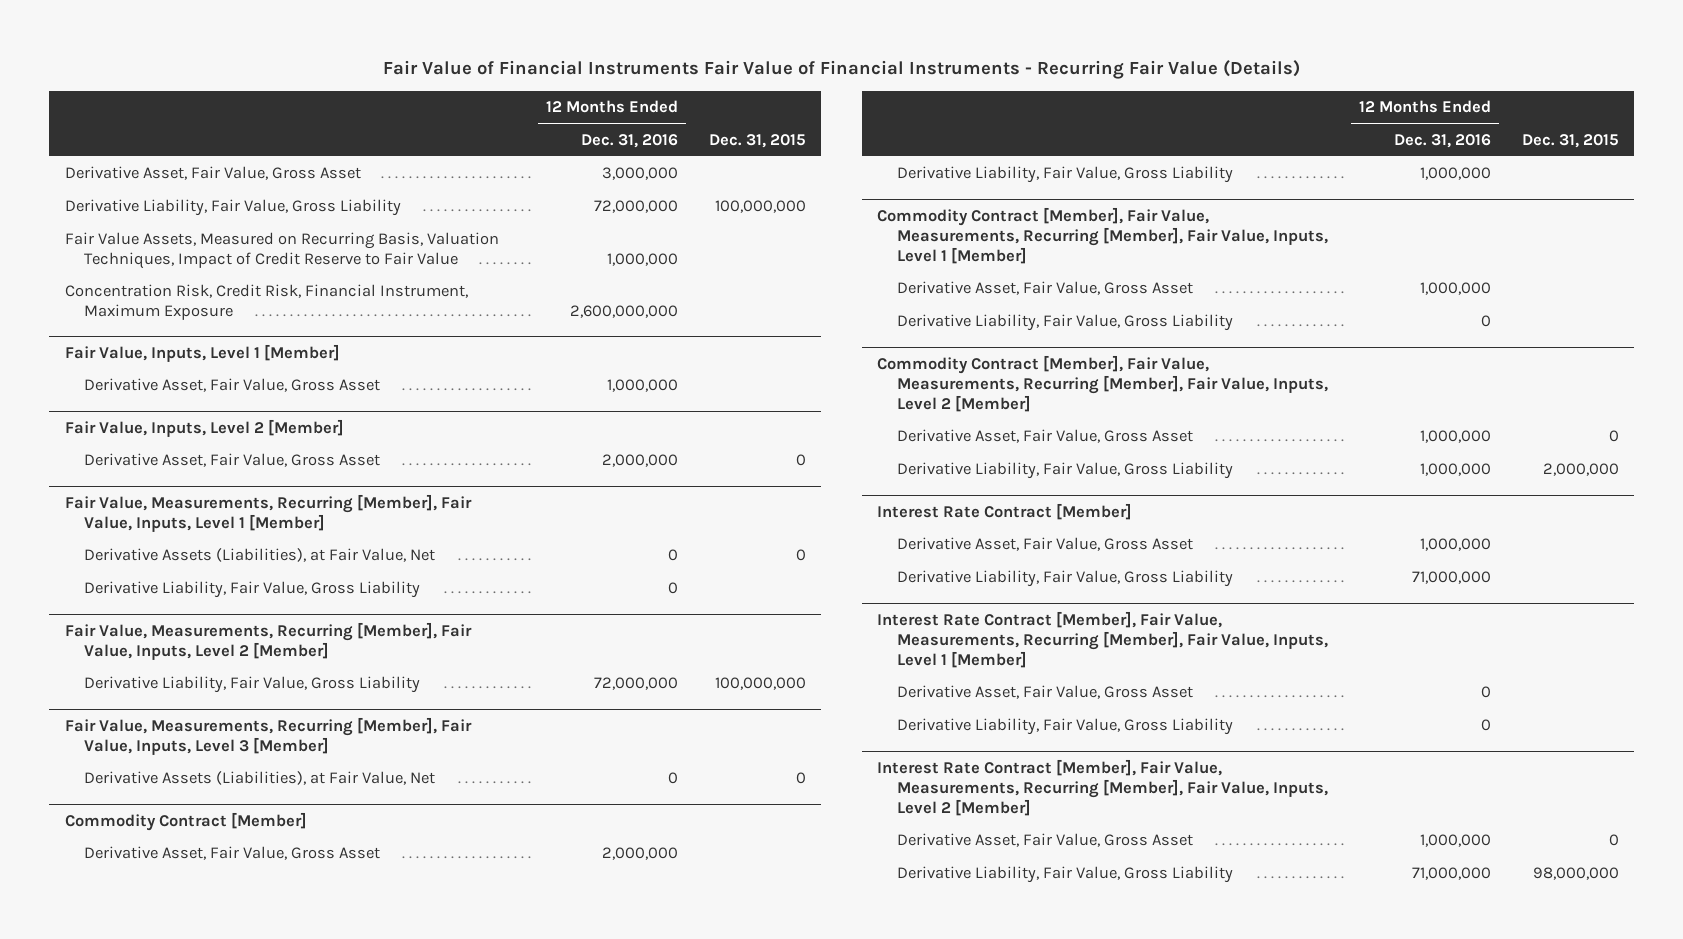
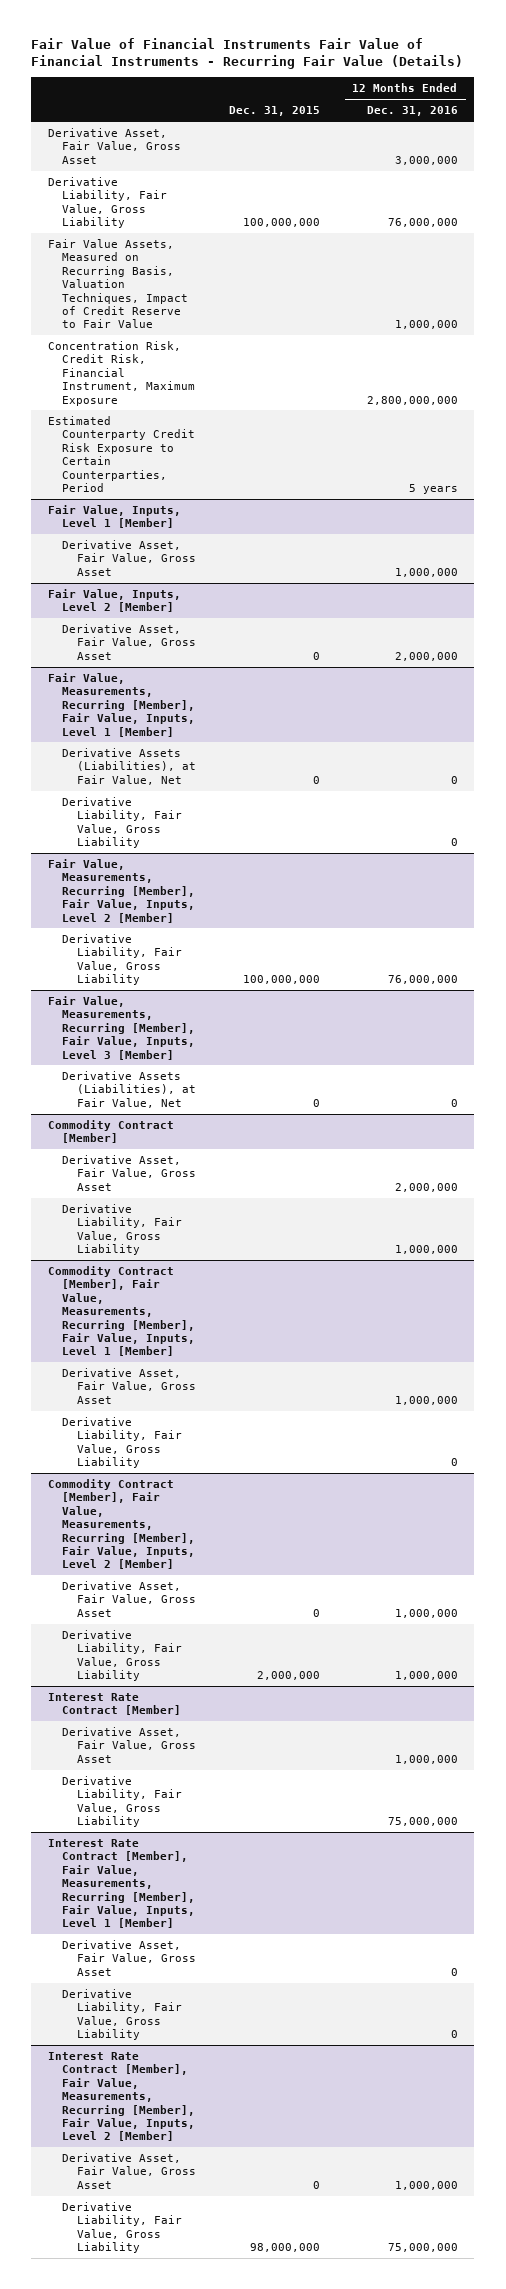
- | 12 Months Ended Dec. 31, 2016 | Dec. 31, 2015
+ | Dec. 31, 2015 | 12 Months Ended Dec. 31, 2016
- Derivative Liability, Fair Value, Gross Liability | 72,000,000 | 100,000,000
+ Derivative Liability, Fair Value, Gross Liability | 100,000,000 | 76,000,000
- Concentration Risk, Credit Risk, Financial Instrument, Maximum Exposure | 2,600,000,000 |
+ Concentration Risk, Credit Risk, Financial Instrument, Maximum Exposure | | 2,800,000,000
+ Estimated Counterparty Credit Risk Exposure to Certain Counterparties, Period | | 5 years
@ Fair Value, Measurements, Recurring [Member], Fair Value, Inputs, Level 2 [Member]
- Derivative Liability, Fair Value, Gross Liability | 72,000,000 | 100,000,000
+ Derivative Liability, Fair Value, Gross Liability | 100,000,000 | 76,000,000
@ Interest Rate Contract [Member]
- Derivative Liability, Fair Value, Gross Liability | 71,000,000 |
+ Derivative Liability, Fair Value, Gross Liability | | 75,000,000
@ Interest Rate Contract [Member], Fair Value, Measurements, Recurring [Member], Fair Value, Inputs, Level 2 [Member]
- Derivative Liability, Fair Value, Gross Liability | 71,000,000 | 98,000,000
+ Derivative Liability, Fair Value, Gross Liability | 98,000,000 | 75,000,000

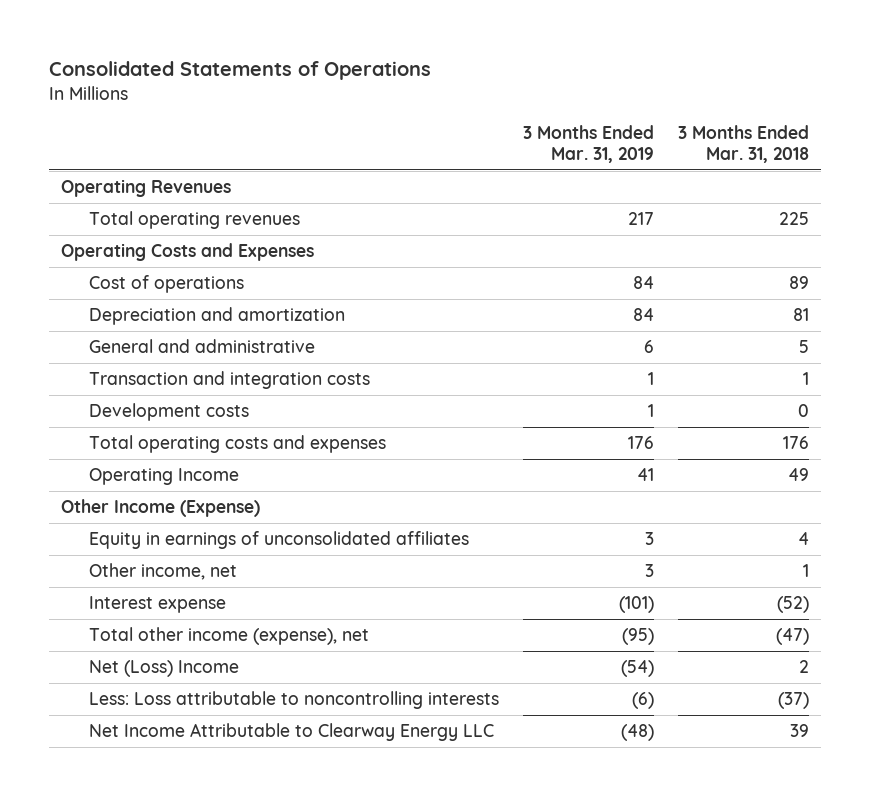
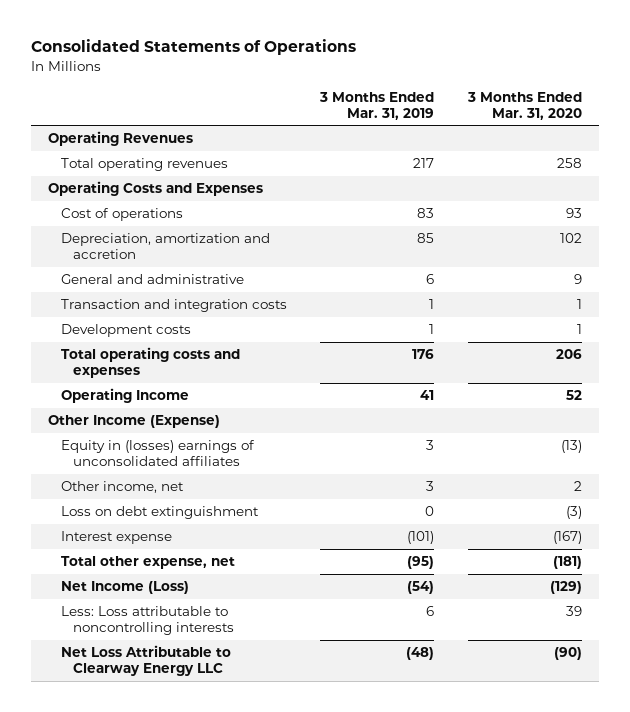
- | 3 Months Ended Mar. 31, 2019 | 3 Months Ended Mar. 31, 2018
+ | 3 Months Ended Mar. 31, 2019 | 3 Months Ended Mar. 31, 2020
- Cost of operations | 84 | 89
- Depreciation and amortization | 84 | 81
+ Cost of operations | 83 | 93
+ Depreciation, amortization and accretion | 85 | 102
- Equity in earnings of unconsolidated affiliates | 3 | 4
+ Equity in (losses) earnings of unconsolidated affiliates | 3 | (13)
+ Loss on debt extinguishment | 0 | (3)
- Total other income (expense), net | (95) | (47)
- Net (Loss) Income | (54) | 2
- Less: Loss attributable to noncontrolling interests | (6) | (37)
- Net Income Attributable to Clearway Energy LLC | (48) | 39
+ Total other expense, net | (95) | (181)
+ Net Income (Loss) | (54) | (129)
+ Less: Loss attributable to noncontrolling interests | 6 | 39
+ Net Loss Attributable to Clearway Energy LLC | (48) | (90)

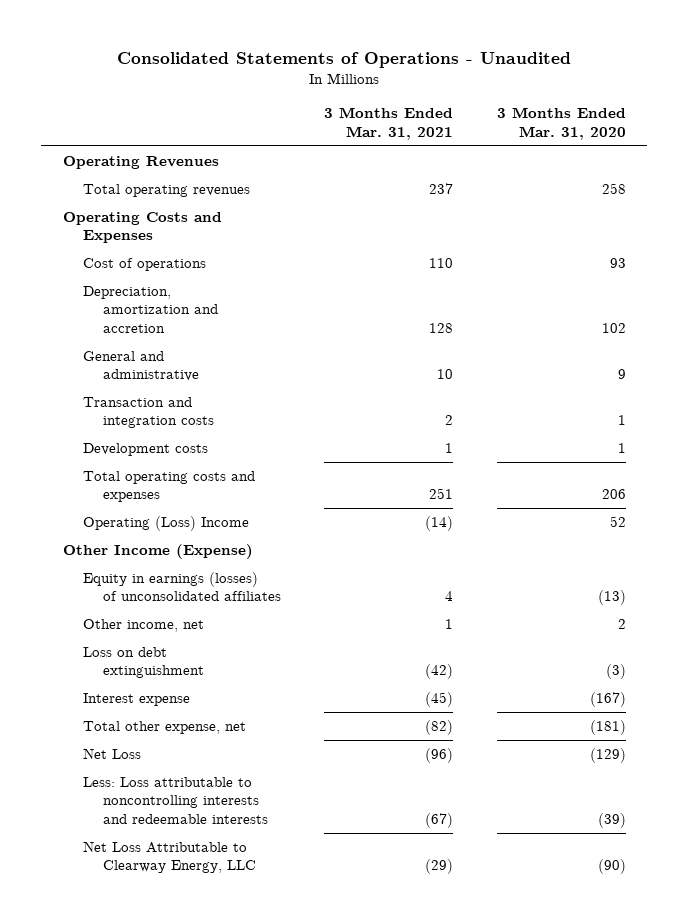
- Consolidated Statements of Operations
+ Consolidated Statements of Operations - Unaudited
- | 3 Months Ended Mar. 31, 2019 | 3 Months Ended Mar. 31, 2020
+ | 3 Months Ended Mar. 31, 2021 | 3 Months Ended Mar. 31, 2020
- Operating Income | 41 | 52
+ Operating (Loss) Income | (14) | 52
- Equity in (losses) earnings of unconsolidated affiliates | 3 | (13)
+ Equity in earnings (losses) of unconsolidated affiliates | 4 | (13)
- Net Income (Loss) | (54) | (129)
- Less: Loss attributable to noncontrolling interests | 6 | 39
- Net Loss Attributable to Clearway Energy LLC | (48) | (90)
+ Net Loss | (96) | (129)
+ Less: Loss attributable to noncontrolling interests and redeemable interests | (67) | (39)
+ Net Loss Attributable to Clearway Energy, LLC | (29) | (90)

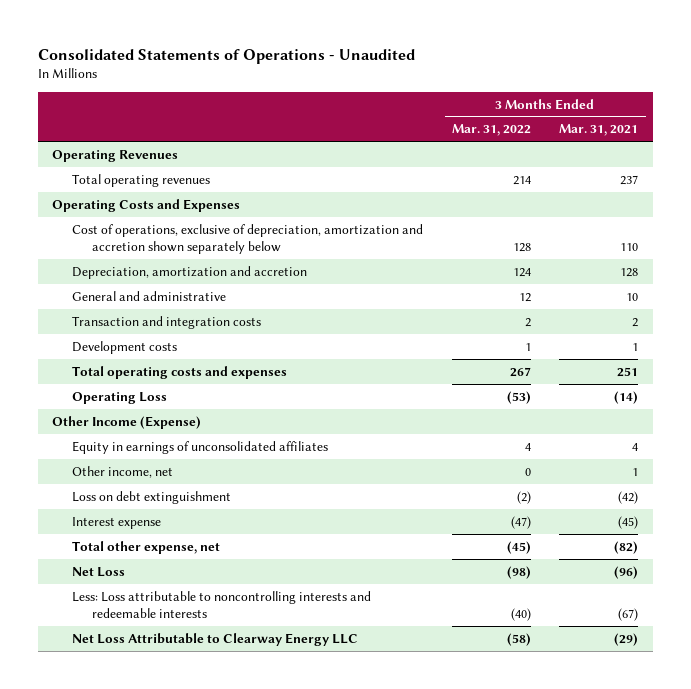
- | 3 Months Ended Mar. 31, 2021 | 3 Months Ended Mar. 31, 2020
+ | 3 Months Ended Mar. 31, 2022 | 3 Months Ended Mar. 31, 2021
- Cost of operations | 110 | 93
+ Cost of operations, exclusive of depreciation, amortization and accretion shown separately below | 128 | 110
- Operating (Loss) Income | (14) | 52
+ Operating Loss | (53) | (14)
- Equity in earnings (losses) of unconsolidated affiliates | 4 | (13)
+ Equity in earnings of unconsolidated affiliates | 4 | 4
- Net Loss Attributable to Clearway Energy, LLC | (29) | (90)
+ Net Loss Attributable to Clearway Energy LLC | (58) | (29)

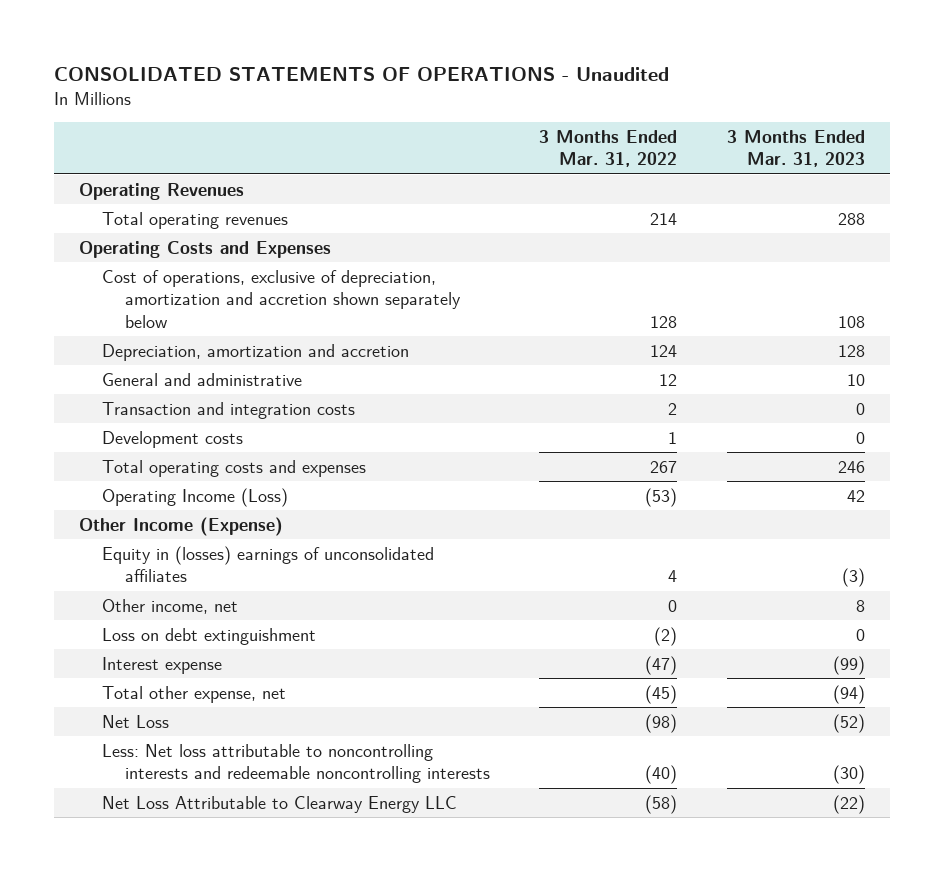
- Consolidated Statements of Operations - Unaudited
+ CONSOLIDATED STATEMENTS OF OPERATIONS - Unaudited
- | 3 Months Ended Mar. 31, 2022 | 3 Months Ended Mar. 31, 2021
+ | 3 Months Ended Mar. 31, 2022 | 3 Months Ended Mar. 31, 2023
- Operating Loss | (53) | (14)
+ Operating Income (Loss) | (53) | 42
- Equity in earnings of unconsolidated affiliates | 4 | 4
+ Equity in (losses) earnings of unconsolidated affiliates | 4 | (3)
- Less: Loss attributable to noncontrolling interests and redeemable interests | (40) | (67)
+ Less: Net loss attributable to noncontrolling interests and redeemable noncontrolling interests | (40) | (30)

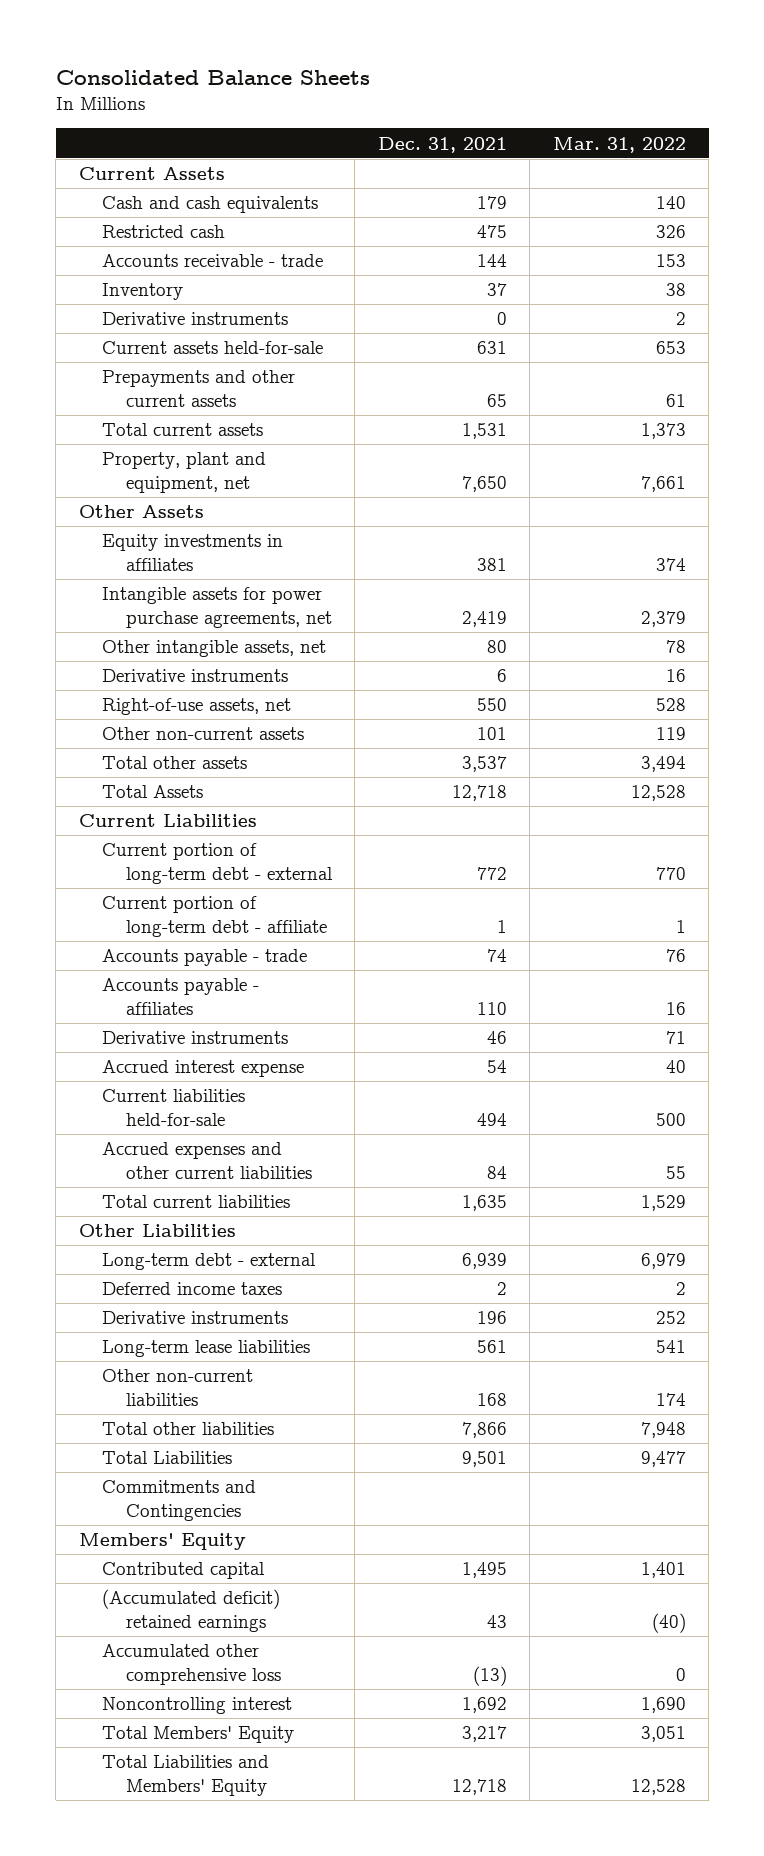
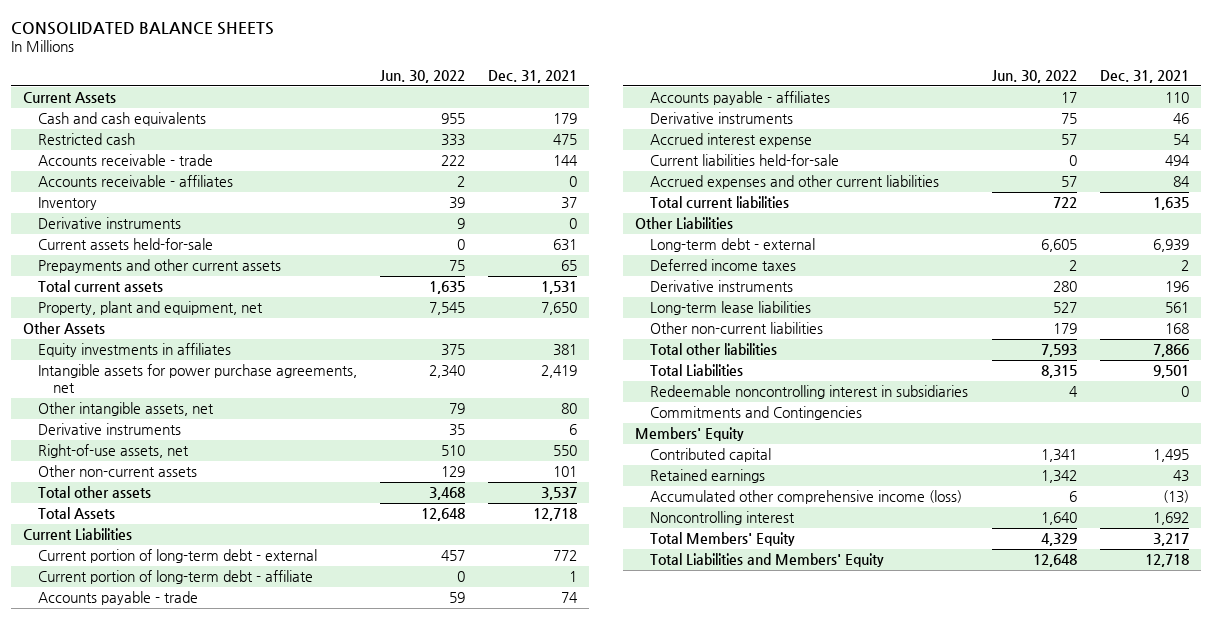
- Consolidated Balance Sheets
+ CONSOLIDATED BALANCE SHEETS
- | Dec. 31, 2021 | Mar. 31, 2022
+ | Jun. 30, 2022 | Dec. 31, 2021
+ Accounts receivable - affiliates | 2 | 0
+ Redeemable noncontrolling interest in subsidiaries | 4 | 0
- (Accumulated deficit) retained earnings | 43 | (40)
- Accumulated other comprehensive loss | (13) | 0
+ Retained earnings | 1,342 | 43
+ Accumulated other comprehensive income (loss) | 6 | (13)

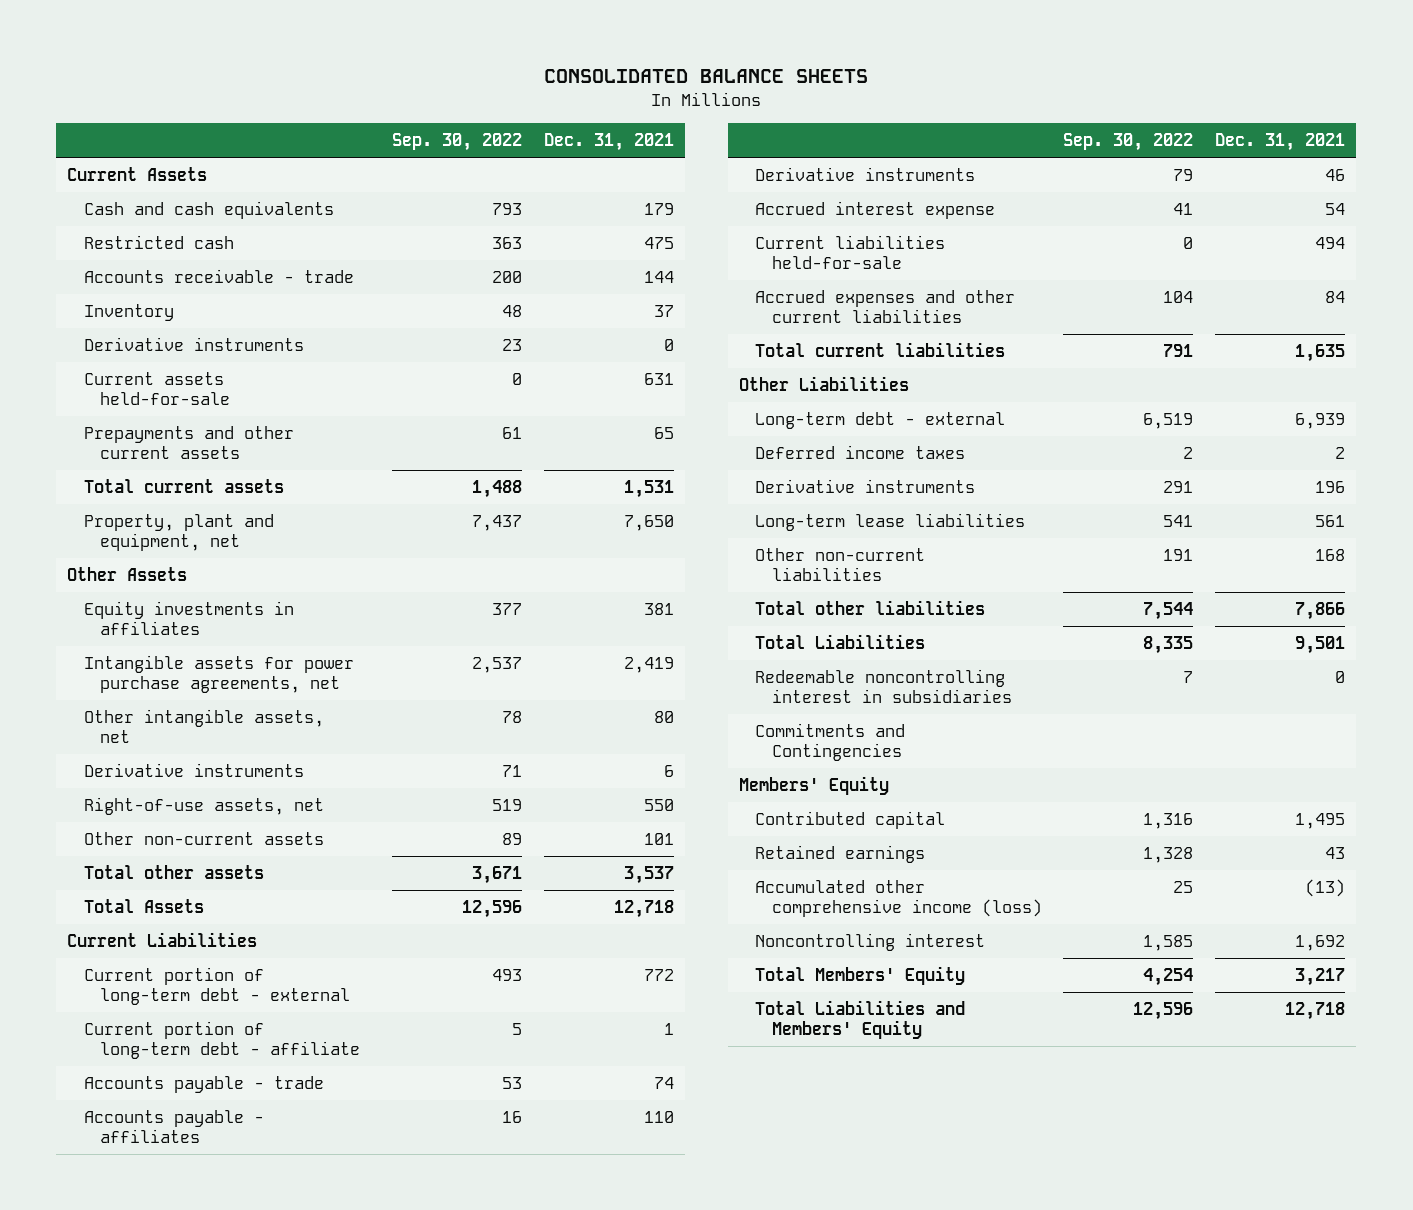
- | Jun. 30, 2022 | Dec. 31, 2021
+ | Sep. 30, 2022 | Dec. 31, 2021
- Accounts receivable - affiliates | 2 | 0

